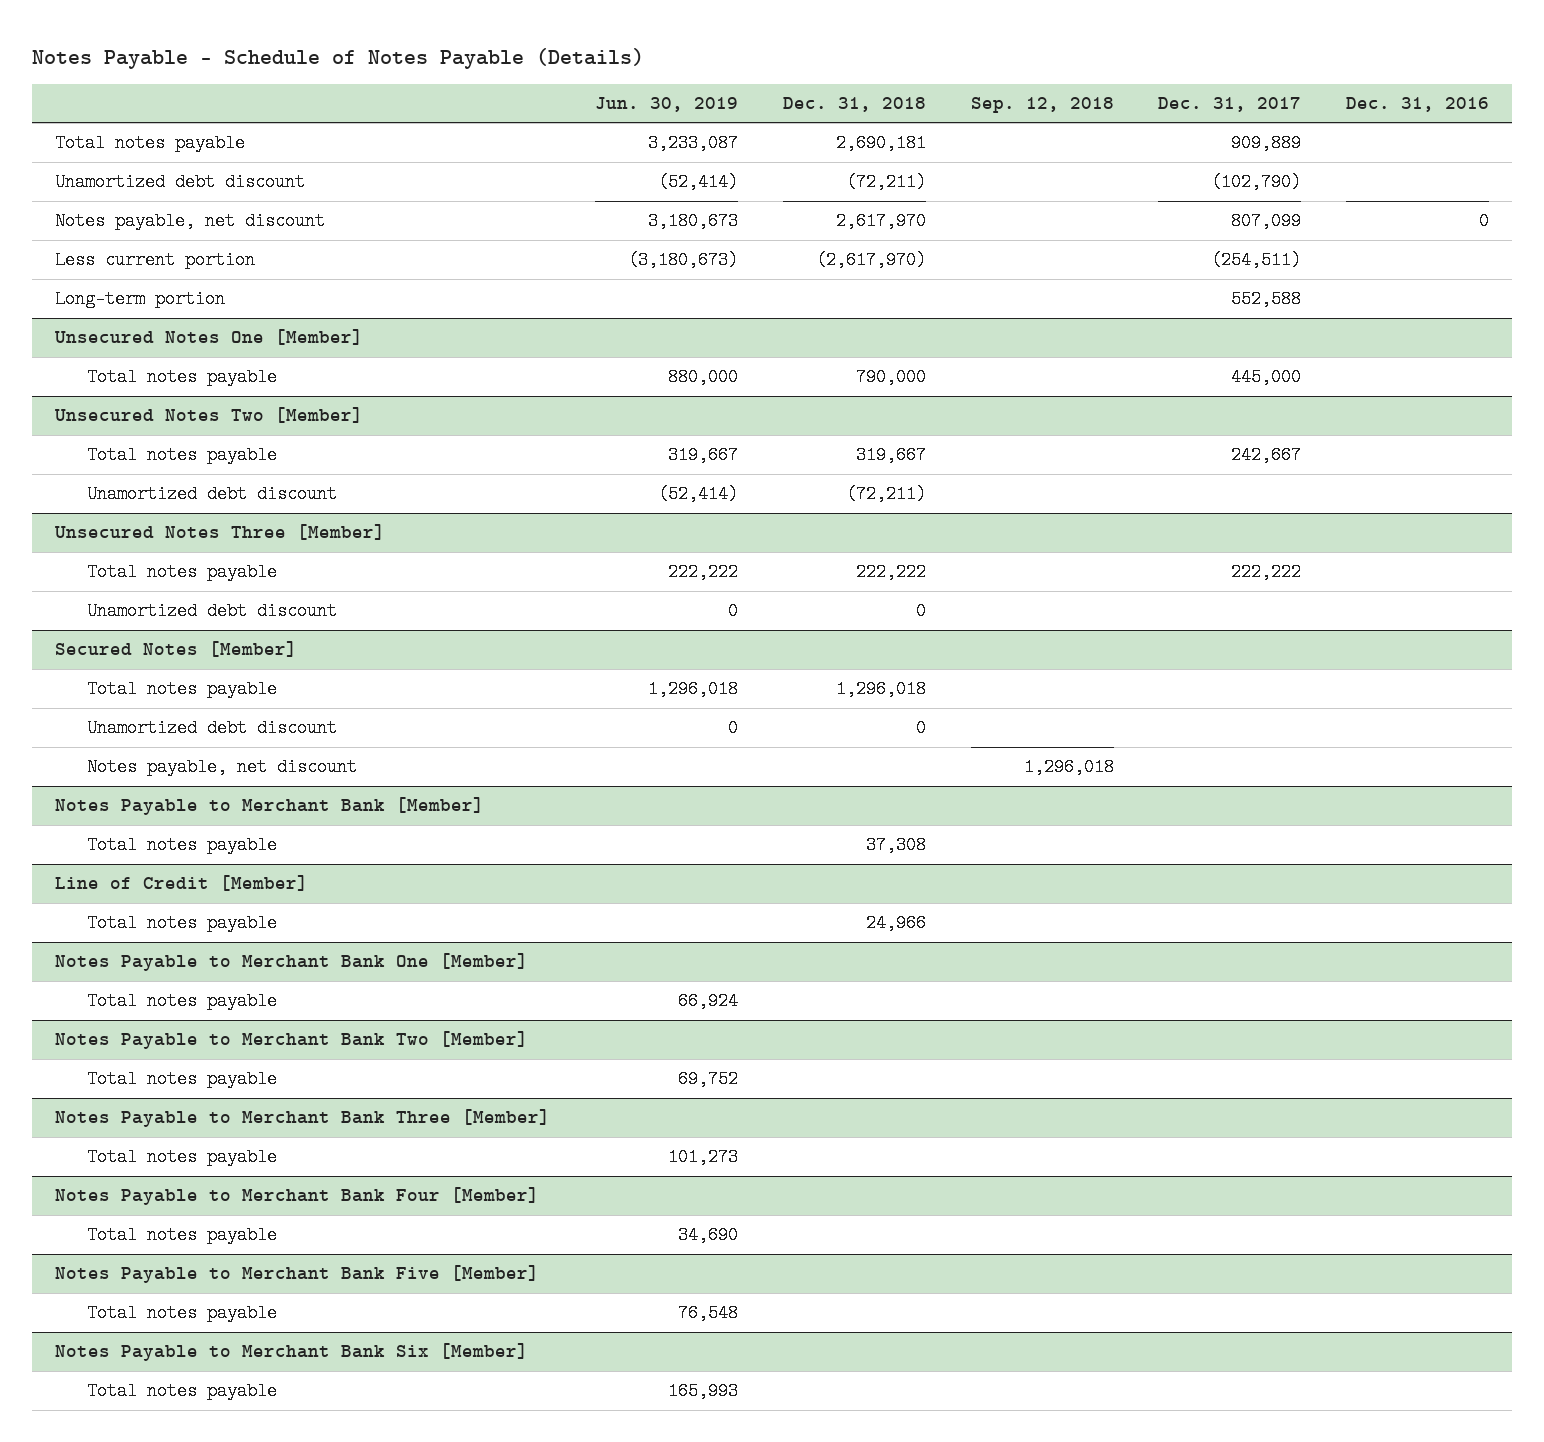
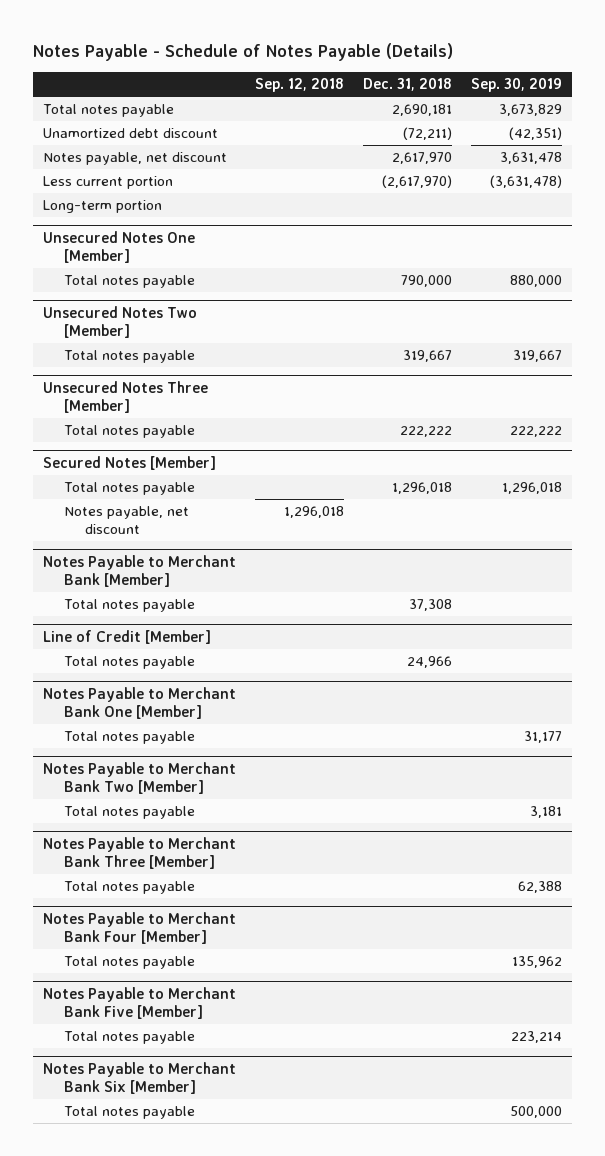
- | Jun. 30, 2019 | Dec. 31, 2018 | Sep. 12, 2018 | Dec. 31, 2017 | Dec. 31, 2016
+ | Sep. 12, 2018 | Dec. 31, 2018 | Sep. 30, 2019
@ Unsecured Notes Two [Member]
- Unamortized debt discount | (52,414) | (72,211) | | |
@ Unsecured Notes Three [Member]
- Unamortized debt discount | 0 | 0 | | |
@ Secured Notes [Member]
- Unamortized debt discount | 0 | 0 | | |

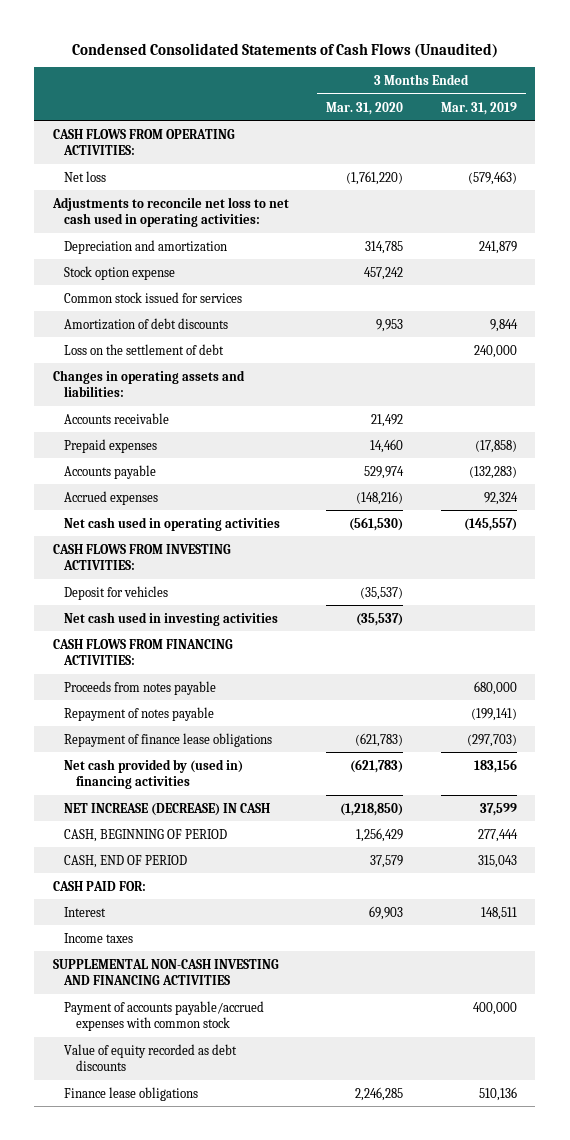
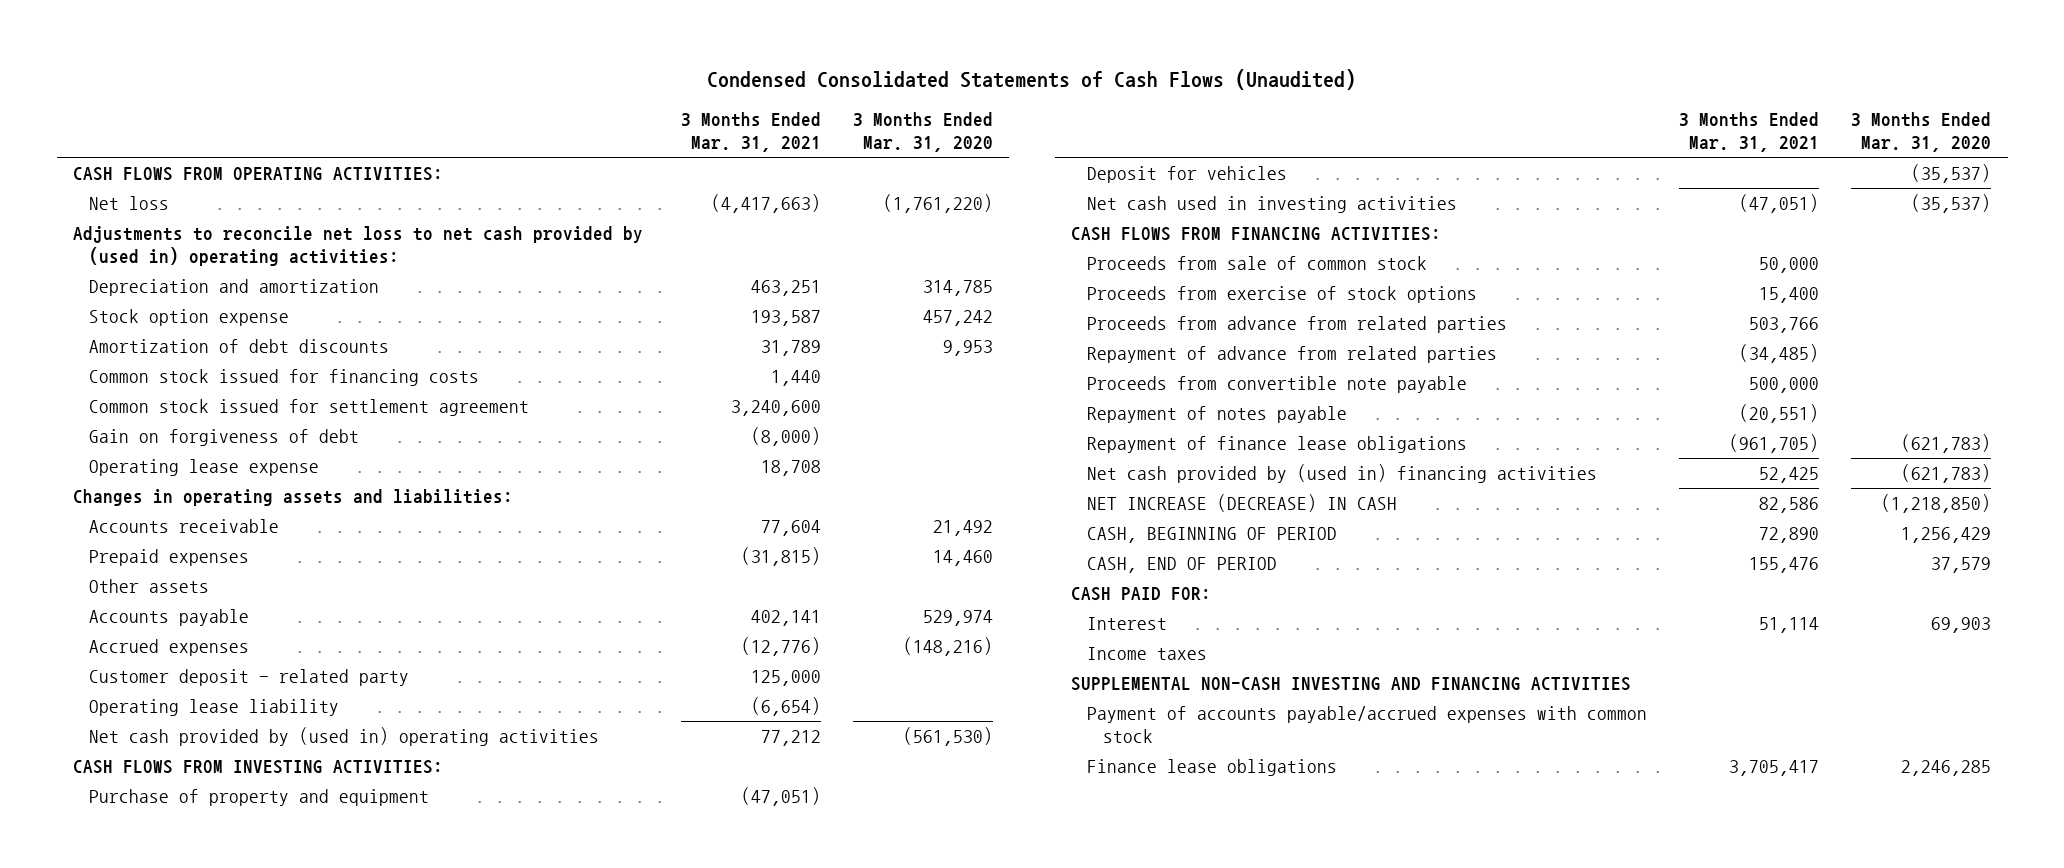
- | 3 Months Ended Mar. 31, 2020 | 3 Months Ended Mar. 31, 2019
+ | 3 Months Ended Mar. 31, 2021 | 3 Months Ended Mar. 31, 2020
- Adjustments to reconcile net loss to net cash used in operating activities:
+ Adjustments to reconcile net loss to net cash provided by (used in) operating activities:
- Common stock issued for services
- Loss on the settlement of debt | | 240,000
+ Common stock issued for financing costs | 1,440 |
+ Common stock issued for settlement agreement | 3,240,600 |
+ Gain on forgiveness of debt | (8,000) |
+ Operating lease expense | 18,708 |
+ Other assets
- Net cash used in operating activities | (561,530) | (145,557)
+ Customer deposit - related party | 125,000 |
+ Operating lease liability | (6,654) |
+ Net cash provided by (used in) operating activities | 77,212 | (561,530)
+ Purchase of property and equipment | (47,051) |
- Proceeds from notes payable | | 680,000
+ Proceeds from sale of common stock | 50,000 |
+ Proceeds from exercise of stock options | 15,400 |
+ Proceeds from advance from related parties | 503,766 |
+ Repayment of advance from related parties | (34,485) |
+ Proceeds from convertible note payable | 500,000 |
- Value of equity recorded as debt discounts

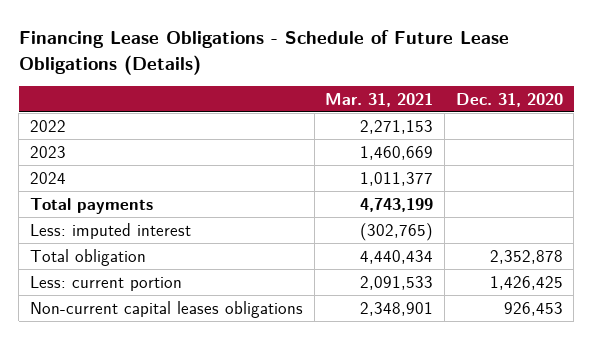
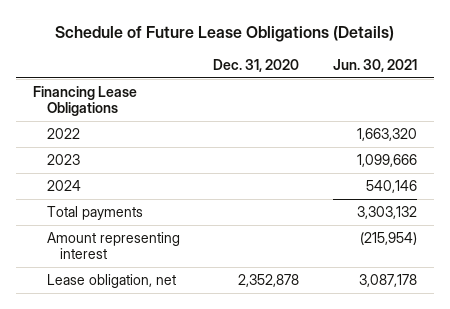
- Financing Lease Obligations - Schedule of Future Lease Obligations (Details)
+ Schedule of Future Lease Obligations (Details)
- | Mar. 31, 2021 | Dec. 31, 2020
+ | Dec. 31, 2020 | Jun. 30, 2021
+ Financing Lease Obligations
- Less: imputed interest | (302,765) |
- Total obligation | 4,440,434 | 2,352,878
- Less: current portion | 2,091,533 | 1,426,425
- Non-current capital leases obligations | 2,348,901 | 926,453
+ Amount representing interest | | (215,954)
+ Lease obligation, net | 2,352,878 | 3,087,178

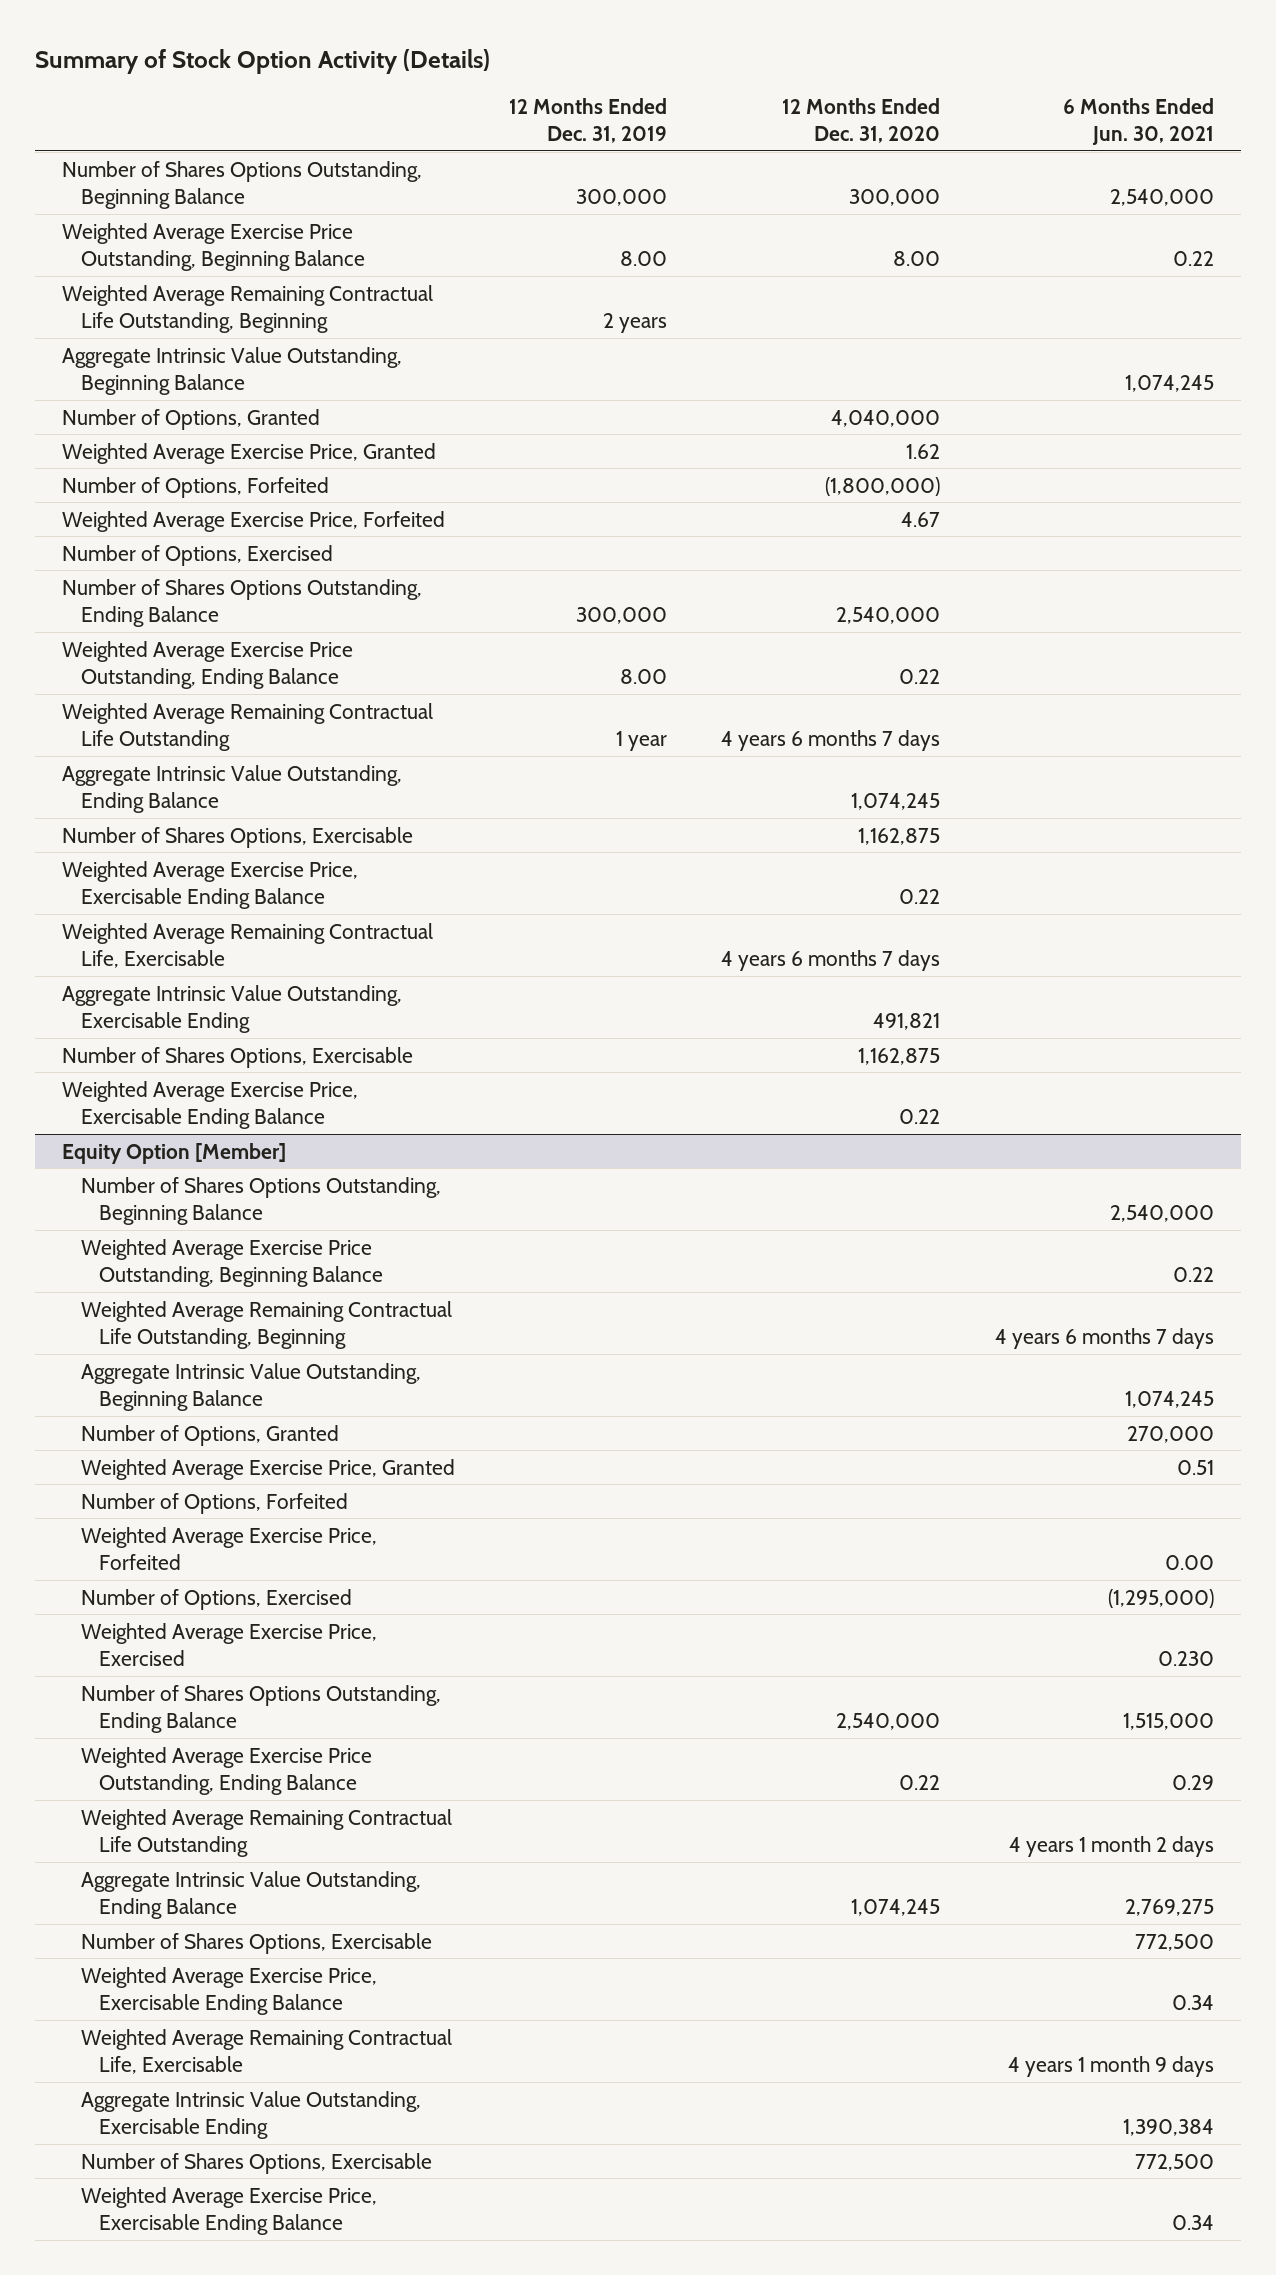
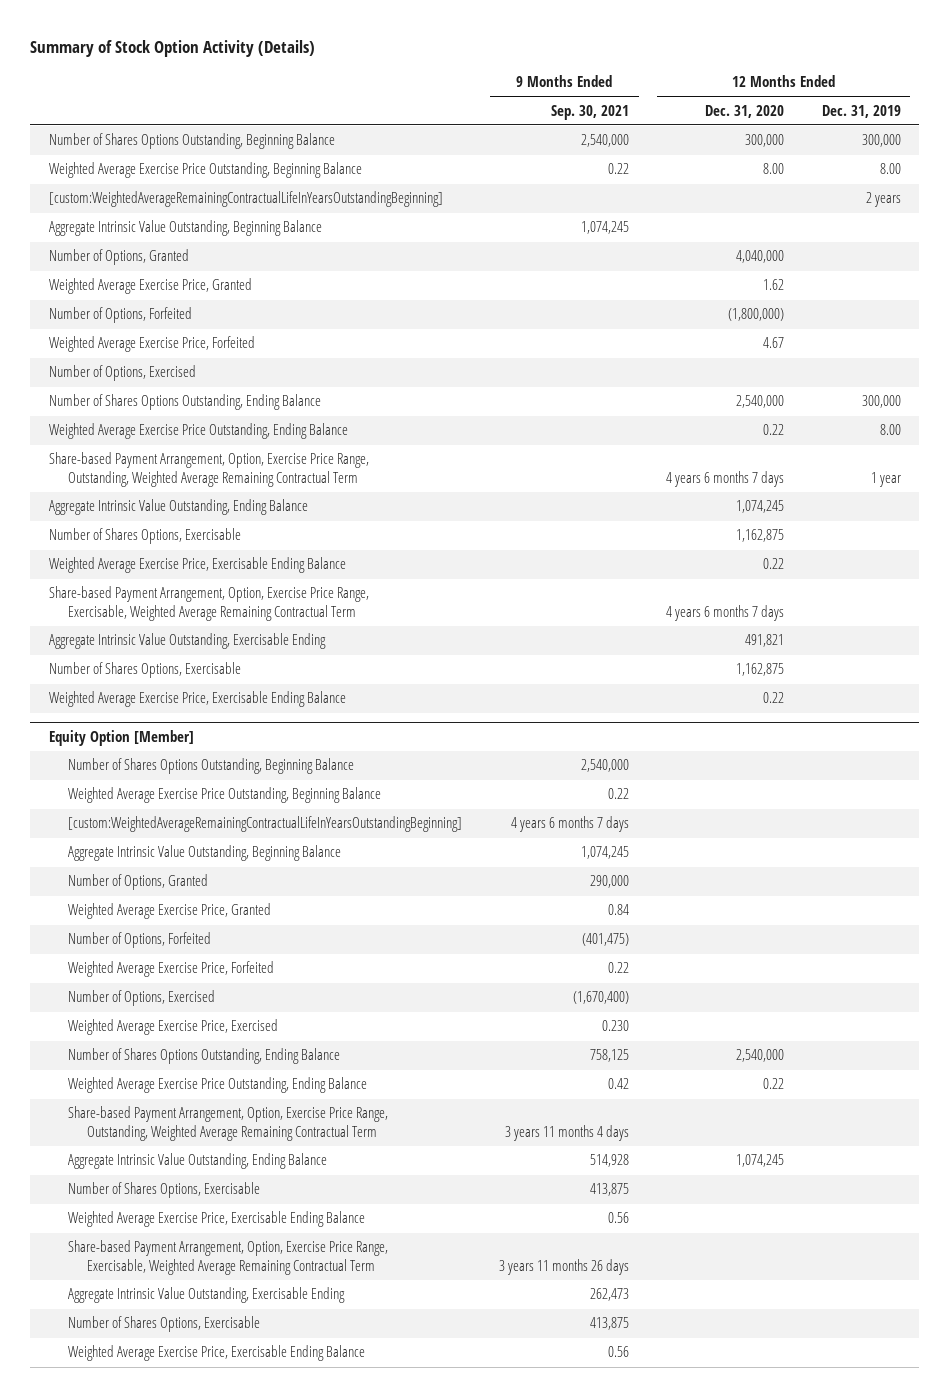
- | 12 Months Ended Dec. 31, 2019 | 12 Months Ended Dec. 31, 2020 | 6 Months Ended Jun. 30, 2021
+ | 9 Months Ended Sep. 30, 2021 | 12 Months Ended Dec. 31, 2020 | 12 Months Ended Dec. 31, 2019
- Weighted Average Remaining Contractual Life Outstanding, Beginning | 2 years | |
+ [custom:WeightedAverageRemainingContractualLifeInYearsOutstandingBeginning] | | | 2 years
- Weighted Average Remaining Contractual Life Outstanding | 1 year | 4 years 6 months 7 days |
+ Share-based Payment Arrangement, Option, Exercise Price Range, Outstanding, Weighted Average Remaining Contractual Term | | 4 years 6 months 7 days | 1 year
- Weighted Average Remaining Contractual Life, Exercisable | | 4 years 6 months 7 days |
+ Share-based Payment Arrangement, Option, Exercise Price Range, Exercisable, Weighted Average Remaining Contractual Term | | 4 years 6 months 7 days |
@ Equity Option [Member]
- Weighted Average Remaining Contractual Life Outstanding, Beginning | | | 4 years 6 months 7 days
+ [custom:WeightedAverageRemainingContractualLifeInYearsOutstandingBeginning] | 4 years 6 months 7 days | |
- Weighted Average Remaining Contractual Life Outstanding | | | 4 years 1 month 2 days
+ Share-based Payment Arrangement, Option, Exercise Price Range, Outstanding, Weighted Average Remaining Contractual Term | 3 years 11 months 4 days | |
- Weighted Average Remaining Contractual Life, Exercisable | | | 4 years 1 month 9 days
+ Share-based Payment Arrangement, Option, Exercise Price Range, Exercisable, Weighted Average Remaining Contractual Term | 3 years 11 months 26 days | |

